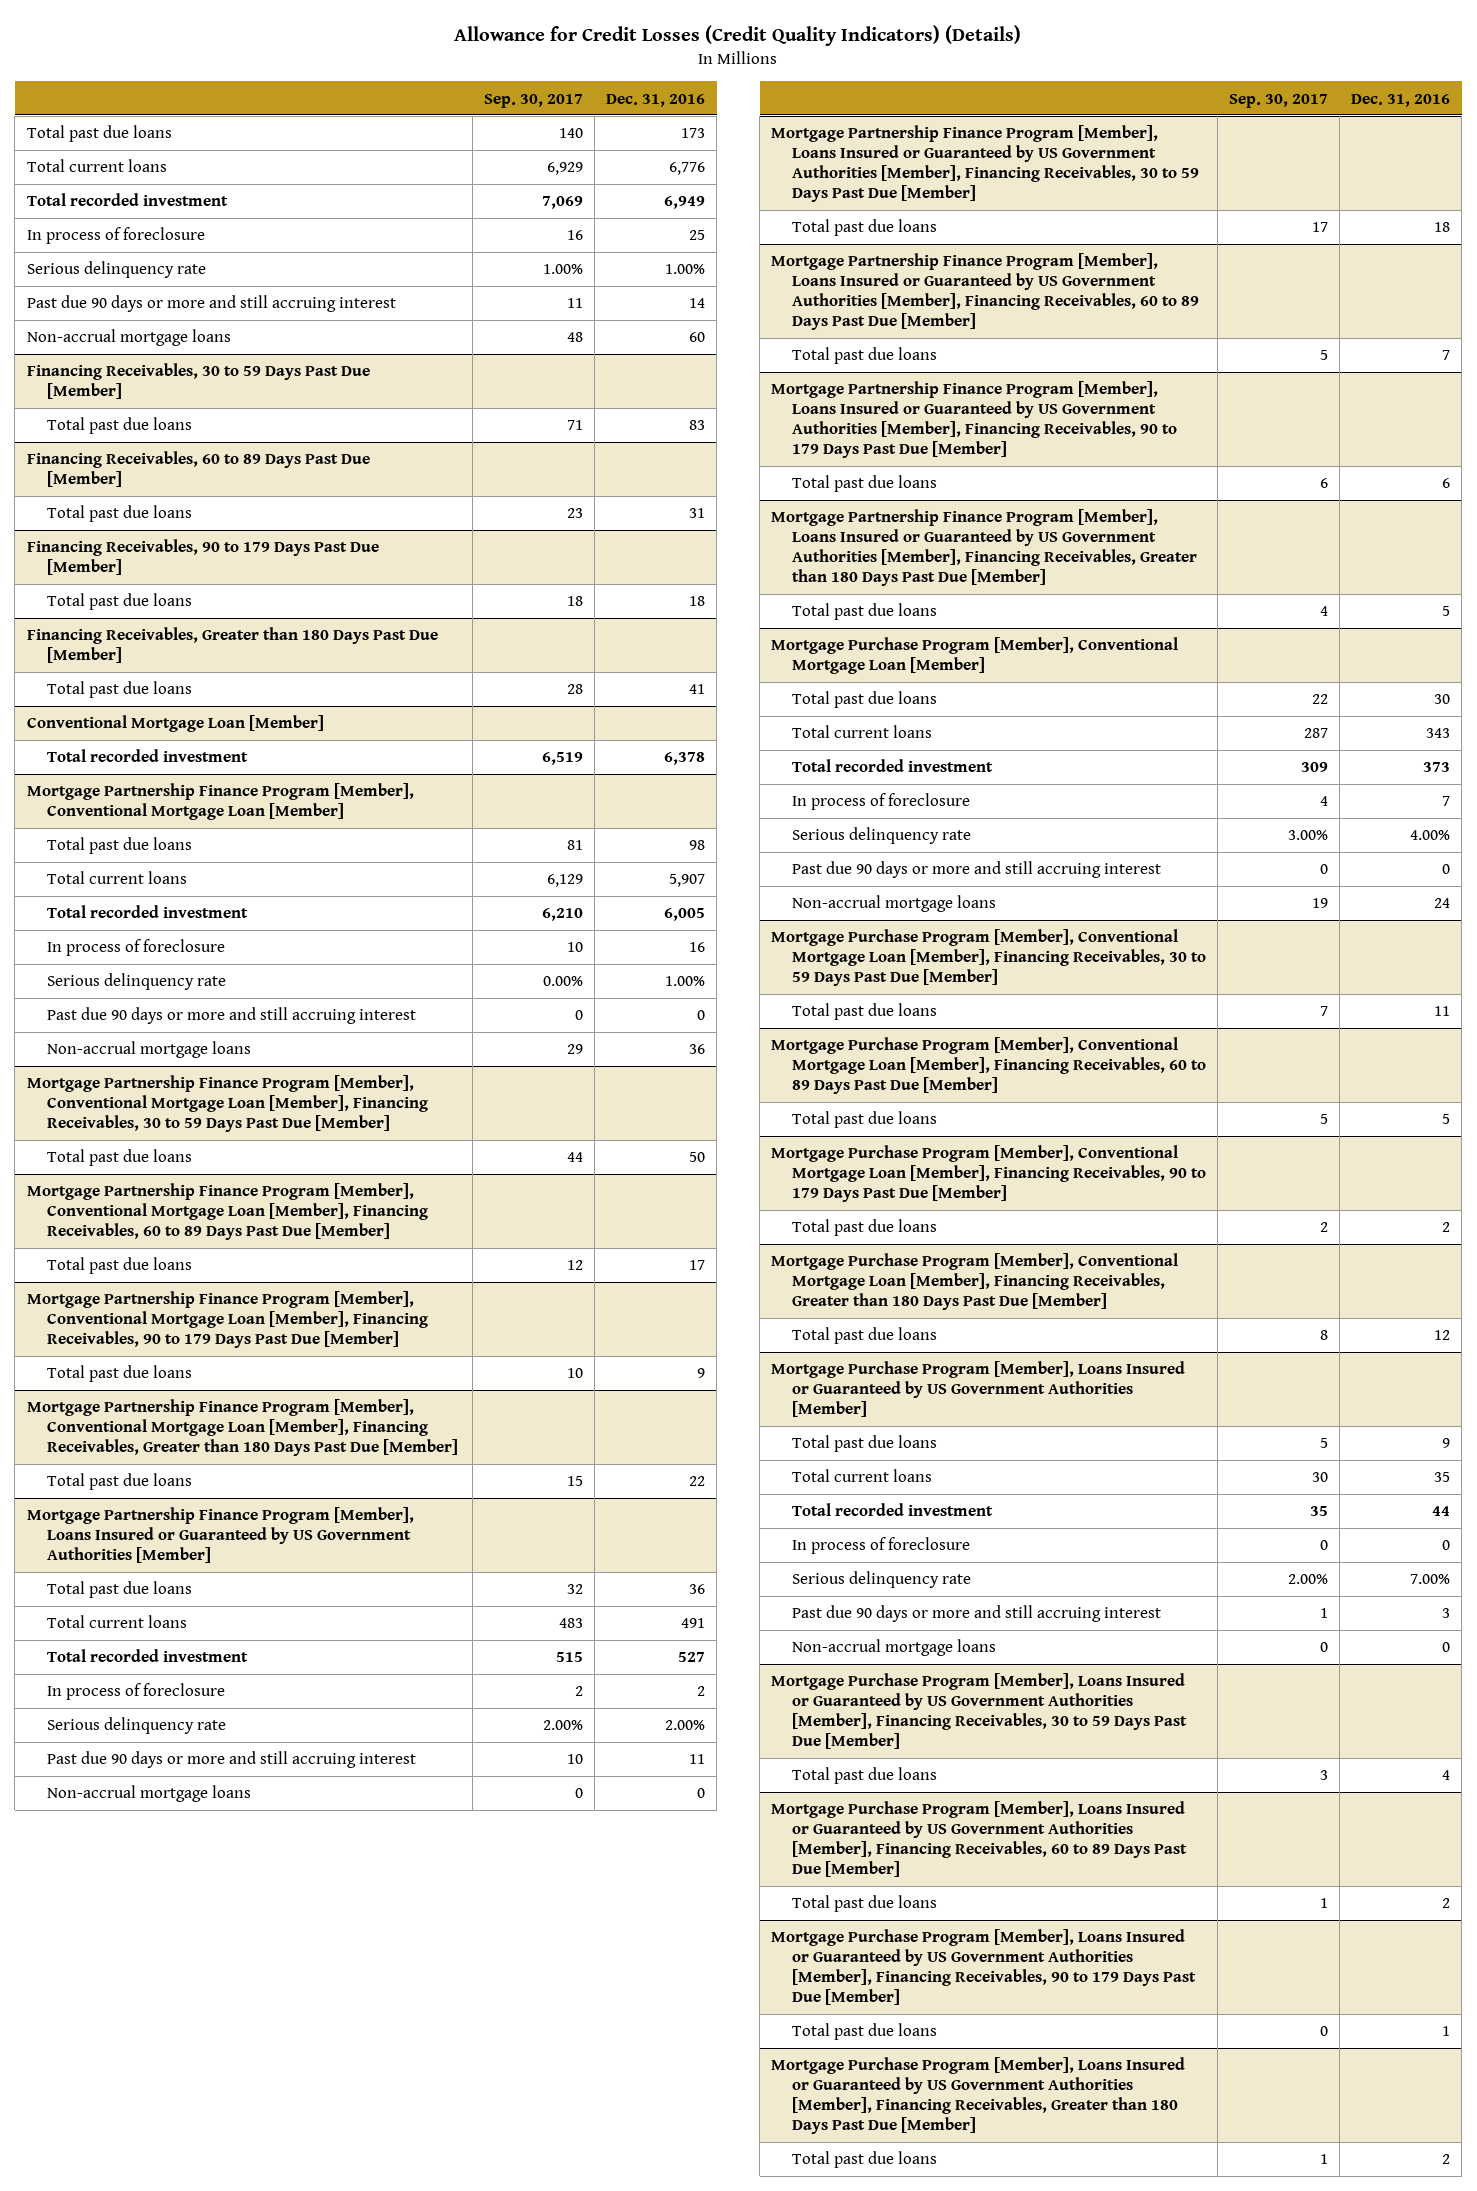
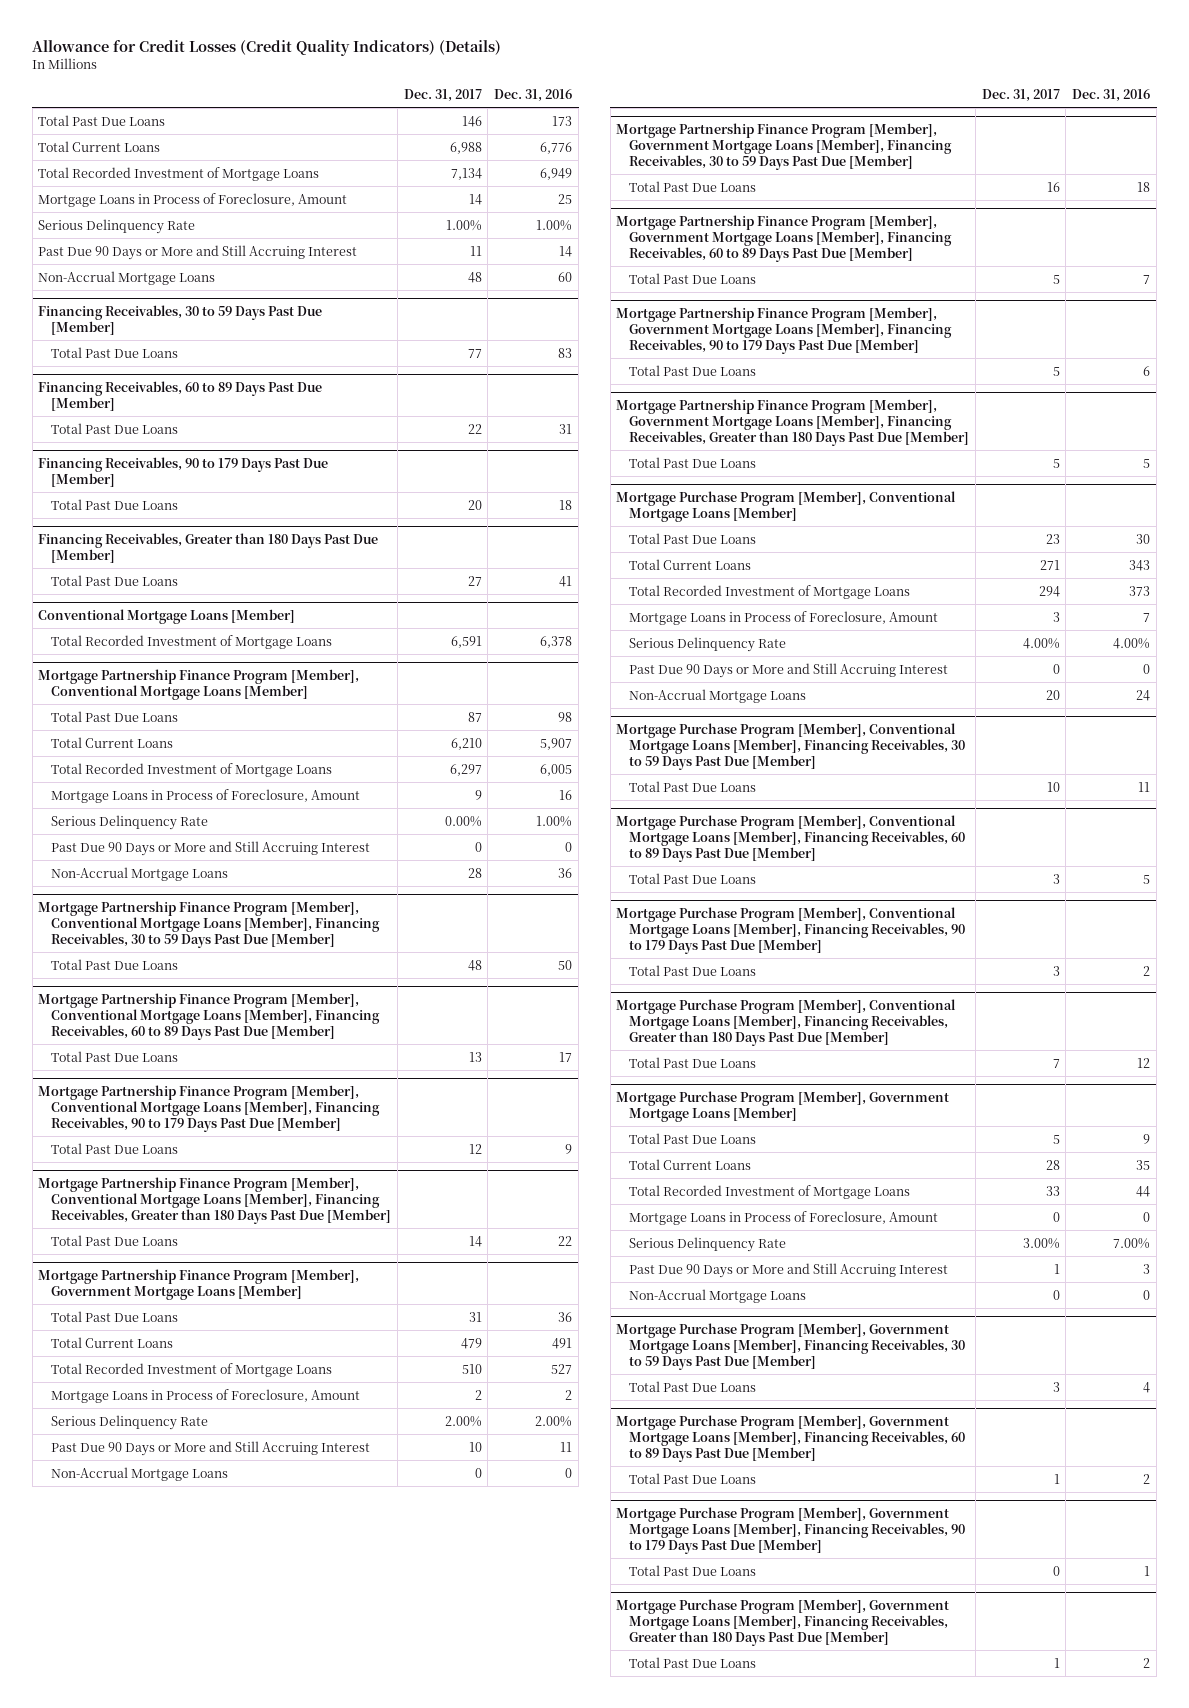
- | Sep. 30, 2017 | Dec. 31, 2016
+ | Dec. 31, 2017 | Dec. 31, 2016
- Total past due loans | 140 | 173
- Total current loans | 6,929 | 6,776
- Total recorded investment | 7,069 | 6,949
- In process of foreclosure | 16 | 25
- Serious delinquency rate | 1.00% | 1.00%
- Past due 90 days or more and still accruing interest | 11 | 14
- Non-accrual mortgage loans | 48 | 60
+ Total Past Due Loans | 146 | 173
+ Total Current Loans | 6,988 | 6,776
+ Total Recorded Investment of Mortgage Loans | 7,134 | 6,949
+ Mortgage Loans in Process of Foreclosure, Amount | 14 | 25
+ Serious Delinquency Rate | 1.00% | 1.00%
+ Past Due 90 Days or More and Still Accruing Interest | 11 | 14
+ Non-Accrual Mortgage Loans | 48 | 60
@ Financing Receivables, 30 to 59 Days Past Due [Member]
- Total past due loans | 71 | 83
+ Total Past Due Loans | 77 | 83
@ Financing Receivables, 60 to 89 Days Past Due [Member]
- Total past due loans | 23 | 31
+ Total Past Due Loans | 22 | 31
@ Financing Receivables, 90 to 179 Days Past Due [Member]
- Total past due loans | 18 | 18
+ Total Past Due Loans | 20 | 18
@ Financing Receivables, Greater than 180 Days Past Due [Member]
- Total past due loans | 28 | 41
- Conventional Mortgage Loan [Member]
- Total recorded investment | 6,519 | 6,378
- Mortgage Partnership Finance Program [Member], Conventional Mortgage Loan [Member]
- Total past due loans | 81 | 98
- Total current loans | 6,129 | 5,907
- Total recorded investment | 6,210 | 6,005
- In process of foreclosure | 10 | 16
- Serious delinquency rate | 0.00% | 1.00%
- Past due 90 days or more and still accruing interest | 0 | 0
- Non-accrual mortgage loans | 29 | 36
- Mortgage Partnership Finance Program [Member], Conventional Mortgage Loan [Member], Financing Receivables, 30 to 59 Days Past Due [Member]
- Total past due loans | 44 | 50
- Mortgage Partnership Finance Program [Member], Conventional Mortgage Loan [Member], Financing Receivables, 60 to 89 Days Past Due [Member]
- Total past due loans | 12 | 17
- Mortgage Partnership Finance Program [Member], Conventional Mortgage Loan [Member], Financing Receivables, 90 to 179 Days Past Due [Member]
- Total past due loans | 10 | 9
- Mortgage Partnership Finance Program [Member], Conventional Mortgage Loan [Member], Financing Receivables, Greater than 180 Days Past Due [Member]
- Total past due loans | 15 | 22
- Mortgage Partnership Finance Program [Member], Loans Insured or Guaranteed by US Government Authorities [Member]
- Total past due loans | 32 | 36
- Total current loans | 483 | 491
- Total recorded investment | 515 | 527
- In process of foreclosure | 2 | 2
- Serious delinquency rate | 2.00% | 2.00%
- Past due 90 days or more and still accruing interest | 10 | 11
- Non-accrual mortgage loans | 0 | 0
- Mortgage Partnership Finance Program [Member], Loans Insured or Guaranteed by US Government Authorities [Member], Financing Receivables, 30 to 59 Days Past Due [Member]
- Total past due loans | 17 | 18
- Mortgage Partnership Finance Program [Member], Loans Insured or Guaranteed by US Government Authorities [Member], Financing Receivables, 60 to 89 Days Past Due [Member]
- Total past due loans | 5 | 7
- Mortgage Partnership Finance Program [Member], Loans Insured or Guaranteed by US Government Authorities [Member], Financing Receivables, 90 to 179 Days Past Due [Member]
- Total past due loans | 6 | 6
- Mortgage Partnership Finance Program [Member], Loans Insured or Guaranteed by US Government Authorities [Member], Financing Receivables, Greater than 180 Days Past Due [Member]
- Total past due loans | 4 | 5
- Mortgage Purchase Program [Member], Conventional Mortgage Loan [Member]
- Total past due loans | 22 | 30
- Total current loans | 287 | 343
- Total recorded investment | 309 | 373
- In process of foreclosure | 4 | 7
- Serious delinquency rate | 3.00% | 4.00%
- Past due 90 days or more and still accruing interest | 0 | 0
- Non-accrual mortgage loans | 19 | 24
- Mortgage Purchase Program [Member], Conventional Mortgage Loan [Member], Financing Receivables, 30 to 59 Days Past Due [Member]
- Total past due loans | 7 | 11
- Mortgage Purchase Program [Member], Conventional Mortgage Loan [Member], Financing Receivables, 60 to 89 Days Past Due [Member]
- Total past due loans | 5 | 5
- Mortgage Purchase Program [Member], Conventional Mortgage Loan [Member], Financing Receivables, 90 to 179 Days Past Due [Member]
- Total past due loans | 2 | 2
- Mortgage Purchase Program [Member], Conventional Mortgage Loan [Member], Financing Receivables, Greater than 180 Days Past Due [Member]
- Total past due loans | 8 | 12
- Mortgage Purchase Program [Member], Loans Insured or Guaranteed by US Government Authorities [Member]
- Total past due loans | 5 | 9
- Total current loans | 30 | 35
- Total recorded investment | 35 | 44
- In process of foreclosure | 0 | 0
- Serious delinquency rate | 2.00% | 7.00%
- Past due 90 days or more and still accruing interest | 1 | 3
- Non-accrual mortgage loans | 0 | 0
- Mortgage Purchase Program [Member], Loans Insured or Guaranteed by US Government Authorities [Member], Financing Receivables, 30 to 59 Days Past Due [Member]
- Total past due loans | 3 | 4
- Mortgage Purchase Program [Member], Loans Insured or Guaranteed by US Government Authorities [Member], Financing Receivables, 60 to 89 Days Past Due [Member]
- Total past due loans | 1 | 2
- Mortgage Purchase Program [Member], Loans Insured or Guaranteed by US Government Authorities [Member], Financing Receivables, 90 to 179 Days Past Due [Member]
- Total past due loans | 0 | 1
- Mortgage Purchase Program [Member], Loans Insured or Guaranteed by US Government Authorities [Member], Financing Receivables, Greater than 180 Days Past Due [Member]
- Total past due loans | 1 | 2
@ Financing Receivables, Greater than 180 Days Past Due [Member]
+ Total Past Due Loans | 27 | 41
+ Conventional Mortgage Loans [Member]
+ Total Recorded Investment of Mortgage Loans | 6,591 | 6,378
+ Mortgage Partnership Finance Program [Member], Conventional Mortgage Loans [Member]
+ Total Past Due Loans | 87 | 98
+ Total Current Loans | 6,210 | 5,907
+ Total Recorded Investment of Mortgage Loans | 6,297 | 6,005
+ Mortgage Loans in Process of Foreclosure, Amount | 9 | 16
+ Serious Delinquency Rate | 0.00% | 1.00%
+ Past Due 90 Days or More and Still Accruing Interest | 0 | 0
+ Non-Accrual Mortgage Loans | 28 | 36
+ Mortgage Partnership Finance Program [Member], Conventional Mortgage Loans [Member], Financing Receivables, 30 to 59 Days Past Due [Member]
+ Total Past Due Loans | 48 | 50
+ Mortgage Partnership Finance Program [Member], Conventional Mortgage Loans [Member], Financing Receivables, 60 to 89 Days Past Due [Member]
+ Total Past Due Loans | 13 | 17
+ Mortgage Partnership Finance Program [Member], Conventional Mortgage Loans [Member], Financing Receivables, 90 to 179 Days Past Due [Member]
+ Total Past Due Loans | 12 | 9
+ Mortgage Partnership Finance Program [Member], Conventional Mortgage Loans [Member], Financing Receivables, Greater than 180 Days Past Due [Member]
+ Total Past Due Loans | 14 | 22
+ Mortgage Partnership Finance Program [Member], Government Mortgage Loans [Member]
+ Total Past Due Loans | 31 | 36
+ Total Current Loans | 479 | 491
+ Total Recorded Investment of Mortgage Loans | 510 | 527
+ Mortgage Loans in Process of Foreclosure, Amount | 2 | 2
+ Serious Delinquency Rate | 2.00% | 2.00%
+ Past Due 90 Days or More and Still Accruing Interest | 10 | 11
+ Non-Accrual Mortgage Loans | 0 | 0
+ Mortgage Partnership Finance Program [Member], Government Mortgage Loans [Member], Financing Receivables, 30 to 59 Days Past Due [Member]
+ Total Past Due Loans | 16 | 18
+ Mortgage Partnership Finance Program [Member], Government Mortgage Loans [Member], Financing Receivables, 60 to 89 Days Past Due [Member]
+ Total Past Due Loans | 5 | 7
+ Mortgage Partnership Finance Program [Member], Government Mortgage Loans [Member], Financing Receivables, 90 to 179 Days Past Due [Member]
+ Total Past Due Loans | 5 | 6
+ Mortgage Partnership Finance Program [Member], Government Mortgage Loans [Member], Financing Receivables, Greater than 180 Days Past Due [Member]
+ Total Past Due Loans | 5 | 5
+ Mortgage Purchase Program [Member], Conventional Mortgage Loans [Member]
+ Total Past Due Loans | 23 | 30
+ Total Current Loans | 271 | 343
+ Total Recorded Investment of Mortgage Loans | 294 | 373
+ Mortgage Loans in Process of Foreclosure, Amount | 3 | 7
+ Serious Delinquency Rate | 4.00% | 4.00%
+ Past Due 90 Days or More and Still Accruing Interest | 0 | 0
+ Non-Accrual Mortgage Loans | 20 | 24
+ Mortgage Purchase Program [Member], Conventional Mortgage Loans [Member], Financing Receivables, 30 to 59 Days Past Due [Member]
+ Total Past Due Loans | 10 | 11
+ Mortgage Purchase Program [Member], Conventional Mortgage Loans [Member], Financing Receivables, 60 to 89 Days Past Due [Member]
+ Total Past Due Loans | 3 | 5
+ Mortgage Purchase Program [Member], Conventional Mortgage Loans [Member], Financing Receivables, 90 to 179 Days Past Due [Member]
+ Total Past Due Loans | 3 | 2
+ Mortgage Purchase Program [Member], Conventional Mortgage Loans [Member], Financing Receivables, Greater than 180 Days Past Due [Member]
+ Total Past Due Loans | 7 | 12
+ Mortgage Purchase Program [Member], Government Mortgage Loans [Member]
+ Total Past Due Loans | 5 | 9
+ Total Current Loans | 28 | 35
+ Total Recorded Investment of Mortgage Loans | 33 | 44
+ Mortgage Loans in Process of Foreclosure, Amount | 0 | 0
+ Serious Delinquency Rate | 3.00% | 7.00%
+ Past Due 90 Days or More and Still Accruing Interest | 1 | 3
+ Non-Accrual Mortgage Loans | 0 | 0
+ Mortgage Purchase Program [Member], Government Mortgage Loans [Member], Financing Receivables, 30 to 59 Days Past Due [Member]
+ Total Past Due Loans | 3 | 4
+ Mortgage Purchase Program [Member], Government Mortgage Loans [Member], Financing Receivables, 60 to 89 Days Past Due [Member]
+ Total Past Due Loans | 1 | 2
+ Mortgage Purchase Program [Member], Government Mortgage Loans [Member], Financing Receivables, 90 to 179 Days Past Due [Member]
+ Total Past Due Loans | 0 | 1
+ Mortgage Purchase Program [Member], Government Mortgage Loans [Member], Financing Receivables, Greater than 180 Days Past Due [Member]
+ Total Past Due Loans | 1 | 2

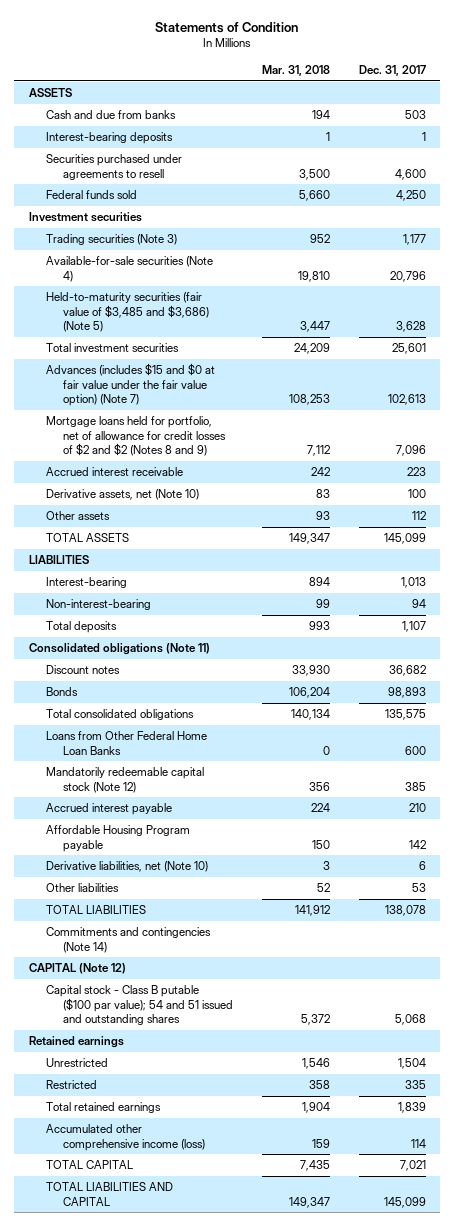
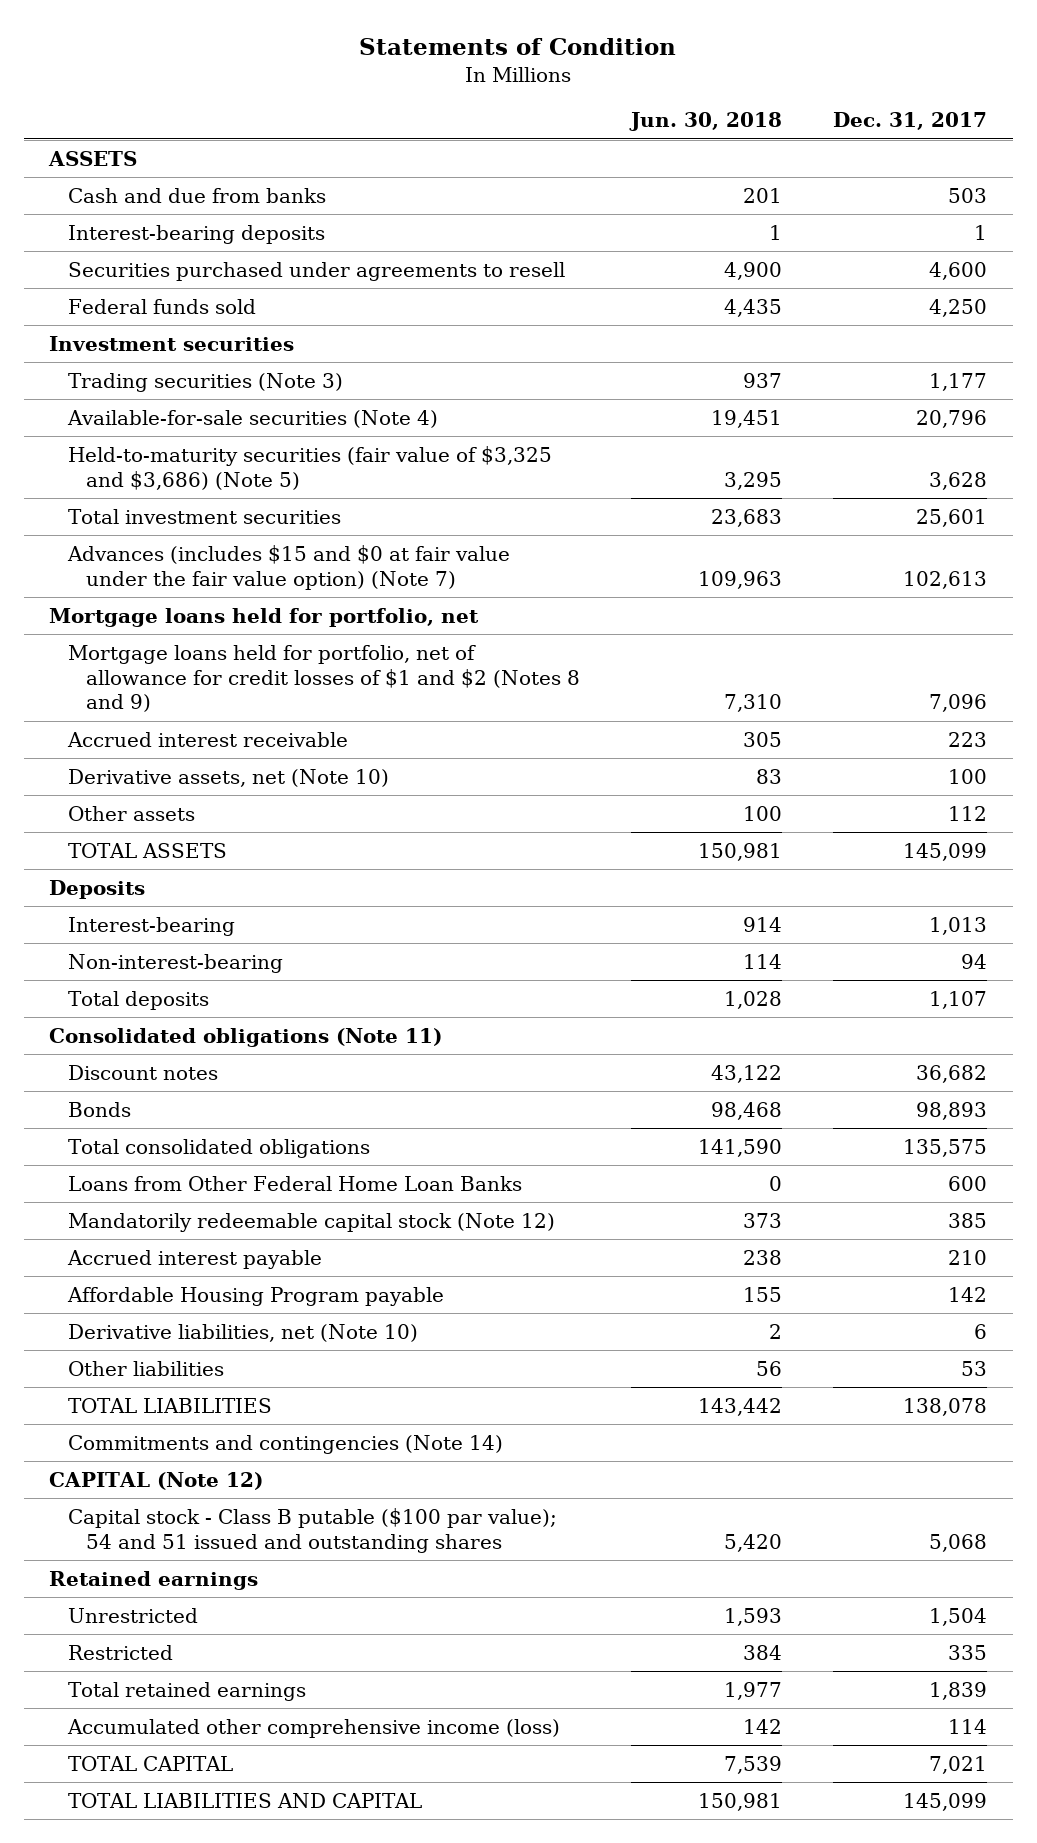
- | Mar. 31, 2018 | Dec. 31, 2017
+ | Jun. 30, 2018 | Dec. 31, 2017
- Held-to-maturity securities (fair value of $3,485 and $3,686) (Note 5) | 3,447 | 3,628
+ Held-to-maturity securities (fair value of $3,325 and $3,686) (Note 5) | 3,295 | 3,628
- Mortgage loans held for portfolio, net of allowance for credit losses of $2 and $2 (Notes 8 and 9) | 7,112 | 7,096
+ Mortgage loans held for portfolio, net
+ Mortgage loans held for portfolio, net of allowance for credit losses of $1 and $2 (Notes 8 and 9) | 7,310 | 7,096
- LIABILITIES
+ Deposits

